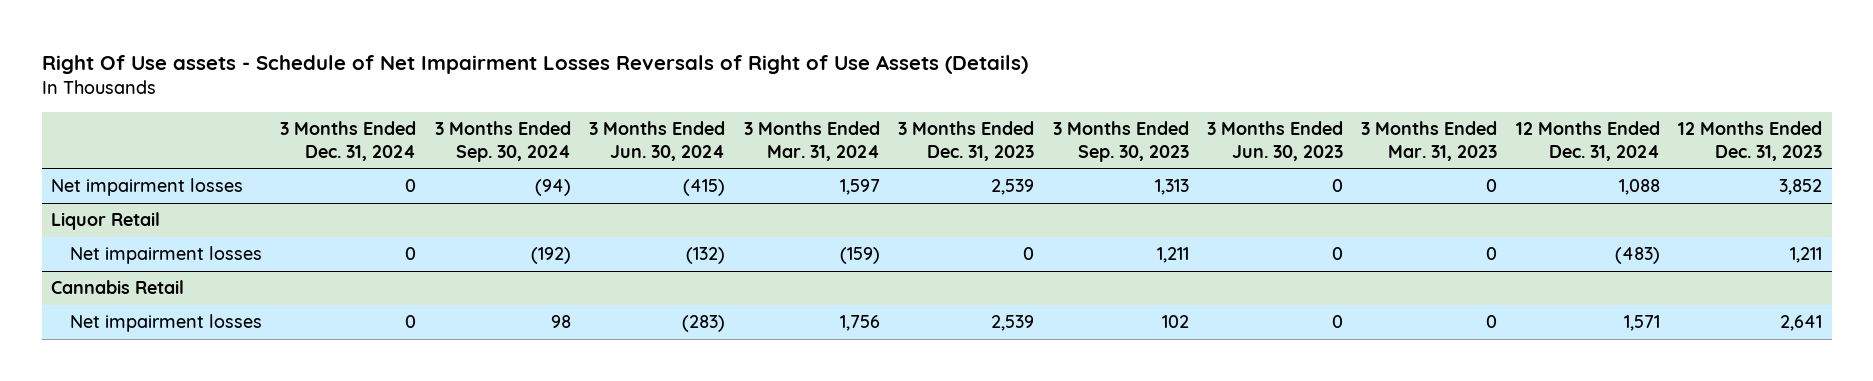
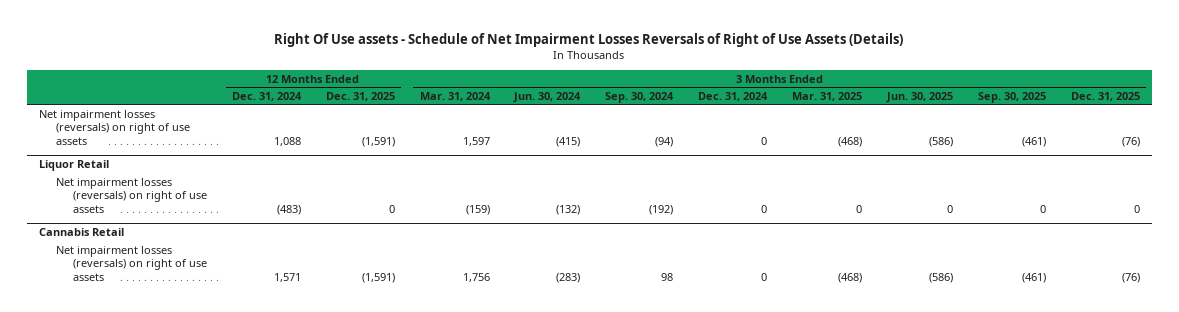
- | 3 Months Ended Dec. 31, 2024 | 3 Months Ended Sep. 30, 2024 | 3 Months Ended Jun. 30, 2024 | 3 Months Ended Mar. 31, 2024 | 3 Months Ended Dec. 31, 2023 | 3 Months Ended Sep. 30, 2023 | 3 Months Ended Jun. 30, 2023 | 3 Months Ended Mar. 31, 2023 | 12 Months Ended Dec. 31, 2024 | 12 Months Ended Dec. 31, 2023
+ | 12 Months Ended Dec. 31, 2024 | 12 Months Ended Dec. 31, 2025 | 3 Months Ended Mar. 31, 2024 | 3 Months Ended Jun. 30, 2024 | 3 Months Ended Sep. 30, 2024 | 3 Months Ended Dec. 31, 2024 | 3 Months Ended Mar. 31, 2025 | 3 Months Ended Jun. 30, 2025 | 3 Months Ended Sep. 30, 2025 | 3 Months Ended Dec. 31, 2025
- Net impairment losses | 0 | (94) | (415) | 1,597 | 2,539 | 1,313 | 0 | 0 | 1,088 | 3,852
+ Net impairment losses (reversals) on right of use assets | 1,088 | (1,591) | 1,597 | (415) | (94) | 0 | (468) | (586) | (461) | (76)
@ Liquor Retail
- Net impairment losses | 0 | (192) | (132) | (159) | 0 | 1,211 | 0 | 0 | (483) | 1,211
+ Net impairment losses (reversals) on right of use assets | (483) | 0 | (159) | (132) | (192) | 0 | 0 | 0 | 0 | 0
@ Cannabis Retail
- Net impairment losses | 0 | 98 | (283) | 1,756 | 2,539 | 102 | 0 | 0 | 1,571 | 2,641
+ Net impairment losses (reversals) on right of use assets | 1,571 | (1,591) | 1,756 | (283) | 98 | 0 | (468) | (586) | (461) | (76)

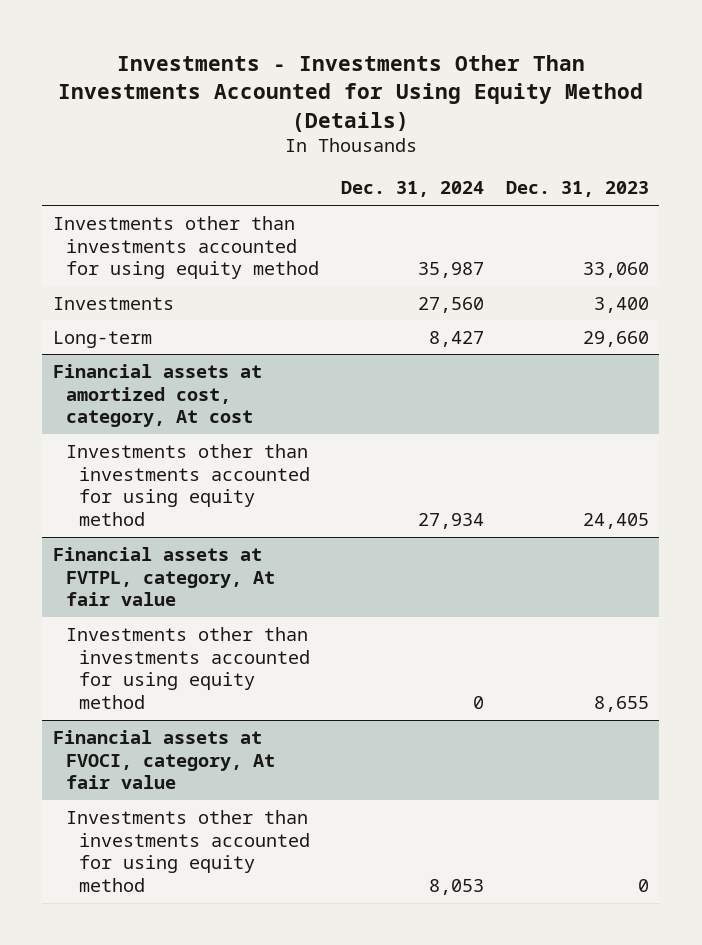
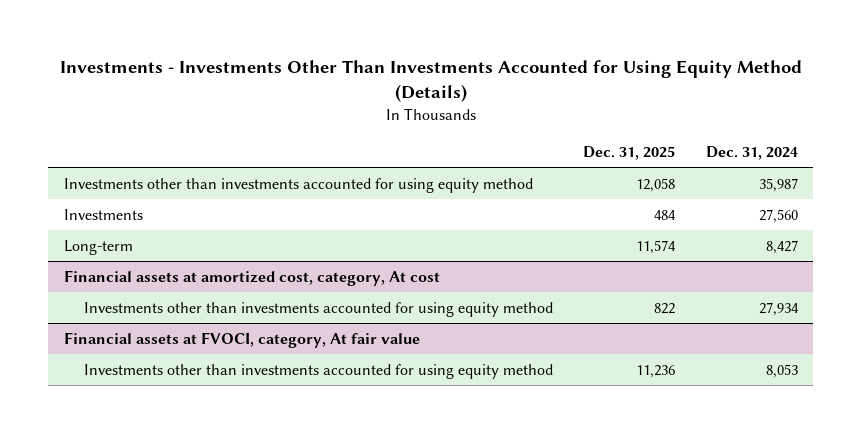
- | Dec. 31, 2024 | Dec. 31, 2023
+ | Dec. 31, 2025 | Dec. 31, 2024
- Financial assets at FVTPL, category, At fair value
- Investments other than investments accounted for using equity method | 0 | 8,655

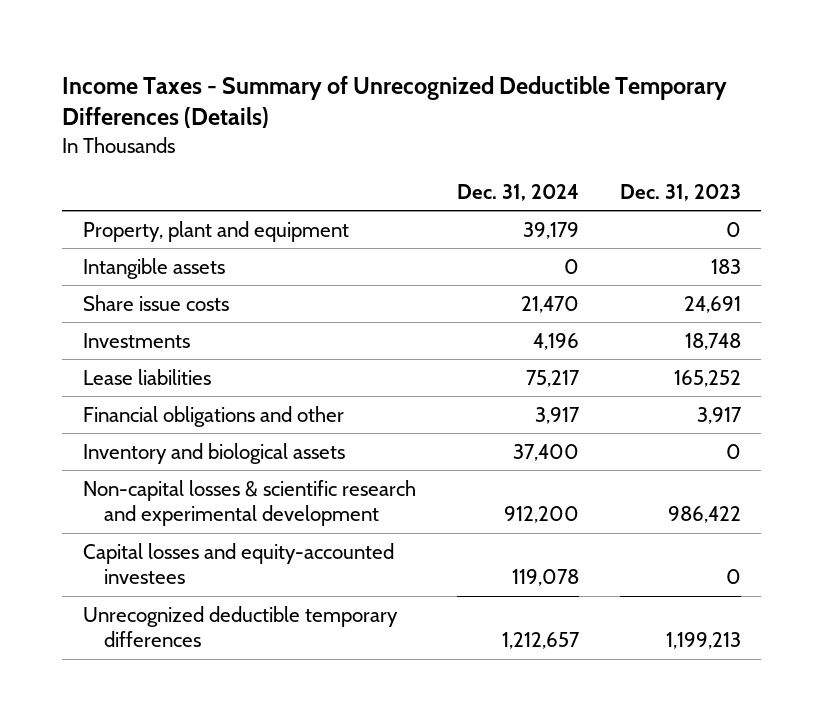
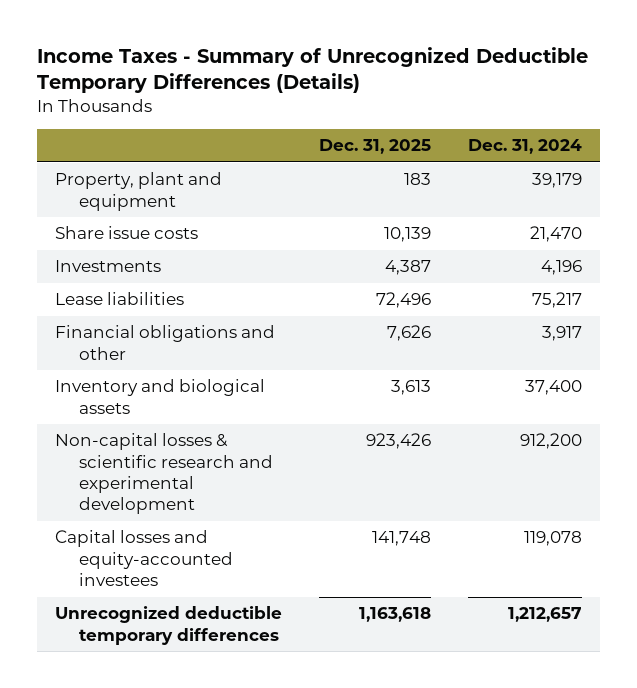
- | Dec. 31, 2024 | Dec. 31, 2023
+ | Dec. 31, 2025 | Dec. 31, 2024
- Intangible assets | 0 | 183

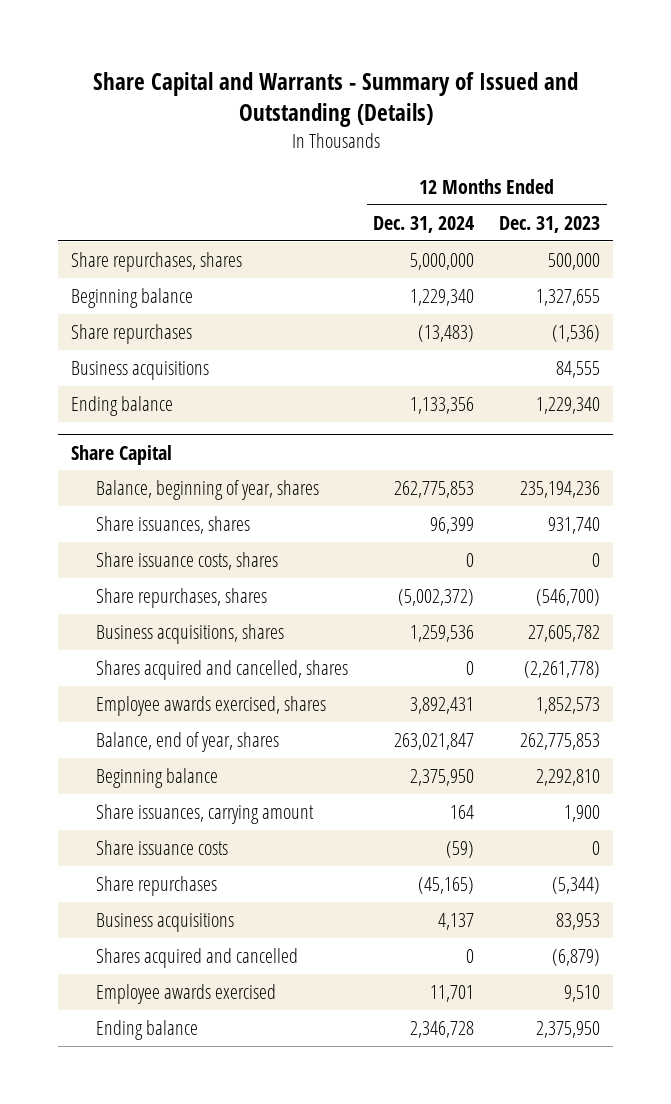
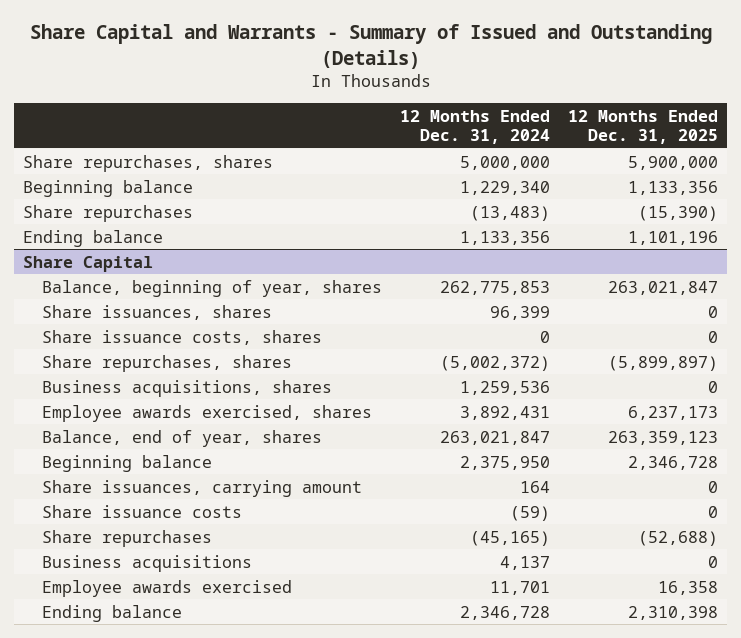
- | 12 Months Ended Dec. 31, 2024 | 12 Months Ended Dec. 31, 2023
+ | 12 Months Ended Dec. 31, 2024 | 12 Months Ended Dec. 31, 2025
- Business acquisitions | | 84,555
@ Share Capital
- Shares acquired and cancelled, shares | 0 | (2,261,778)
- Shares acquired and cancelled | 0 | (6,879)

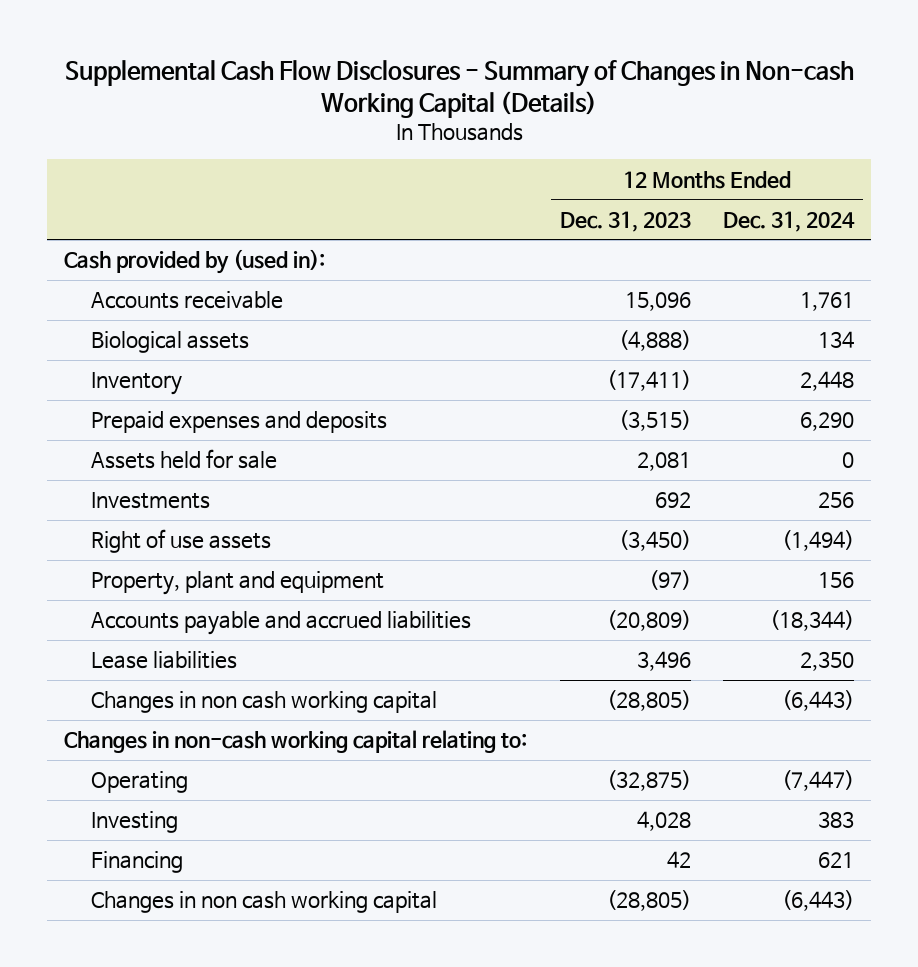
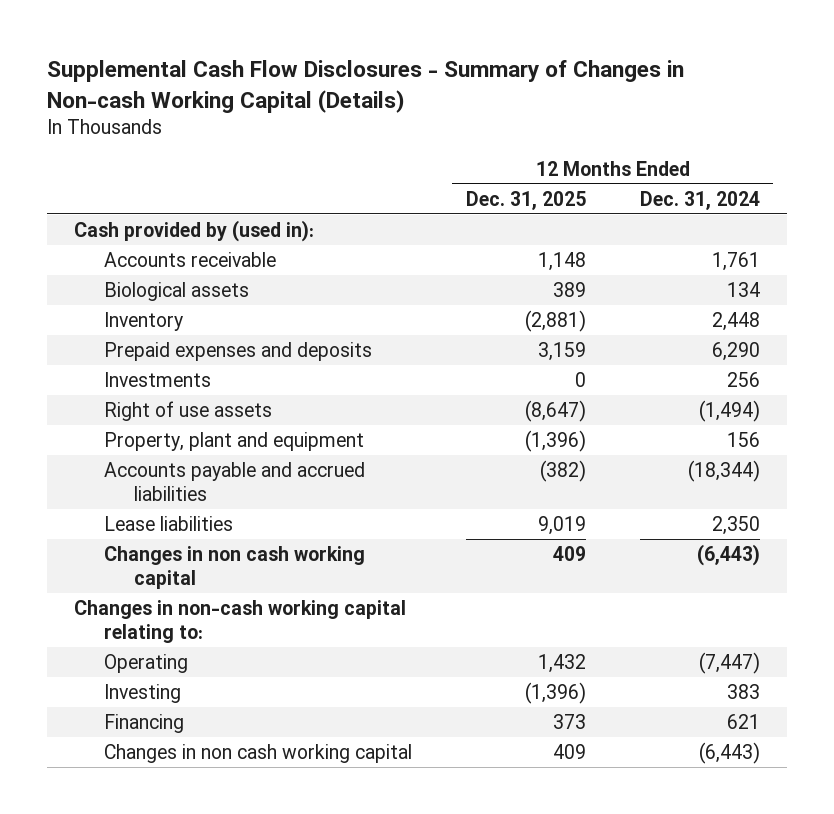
- | 12 Months Ended Dec. 31, 2023 | 12 Months Ended Dec. 31, 2024
+ | 12 Months Ended Dec. 31, 2025 | 12 Months Ended Dec. 31, 2024
- Assets held for sale | 2,081 | 0

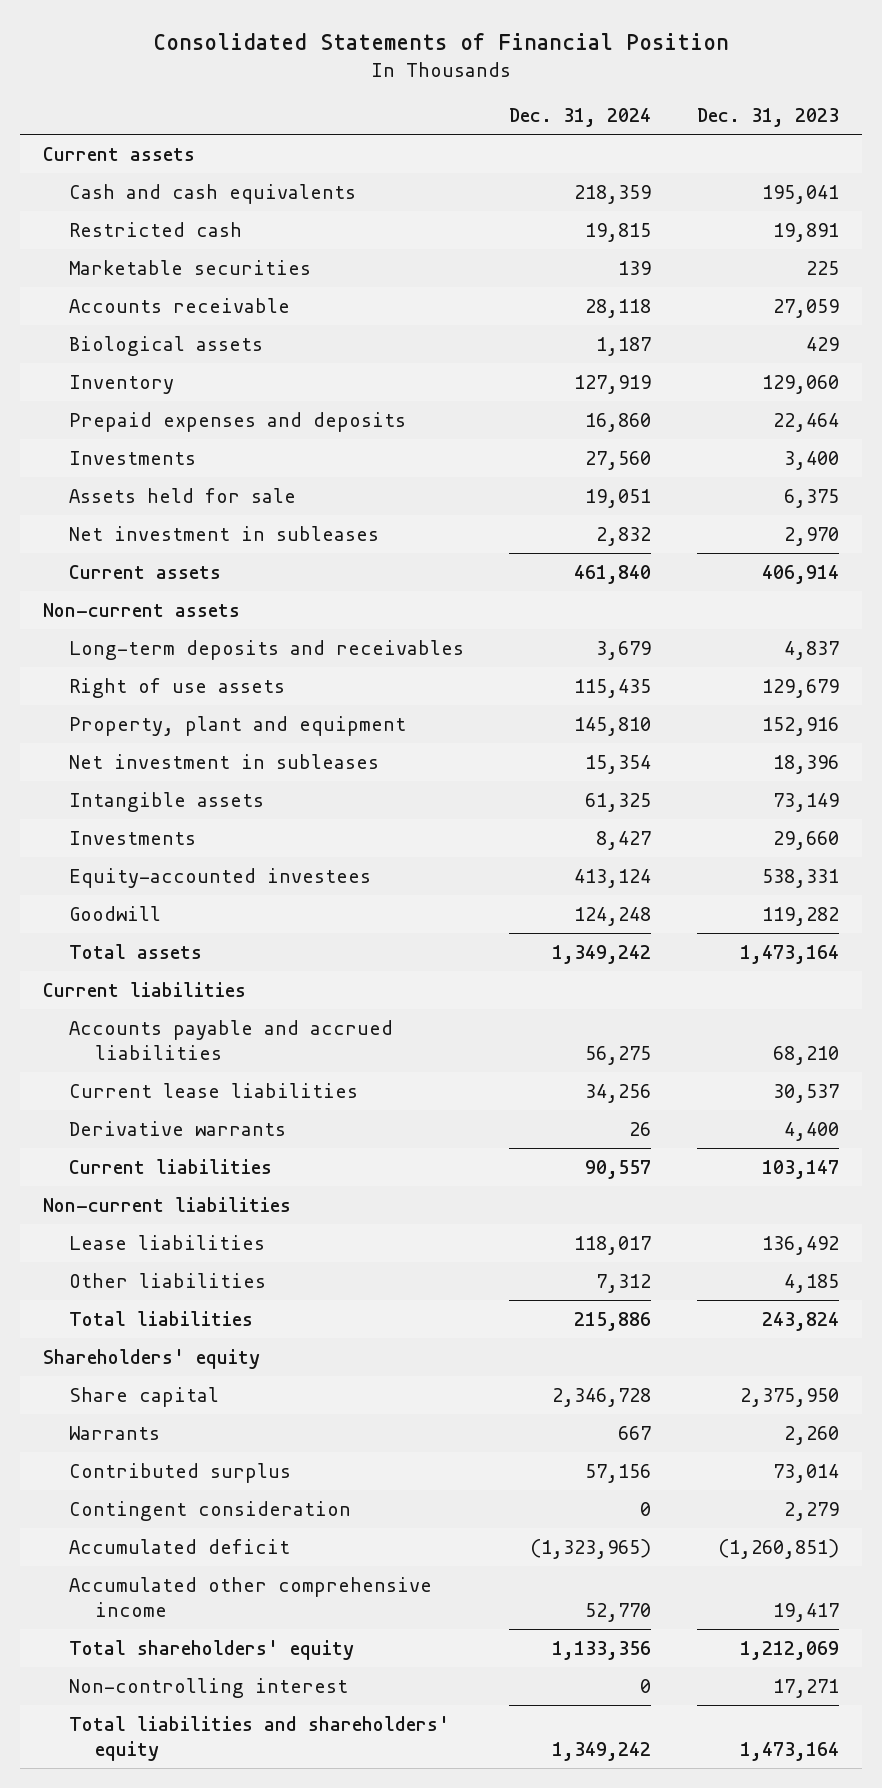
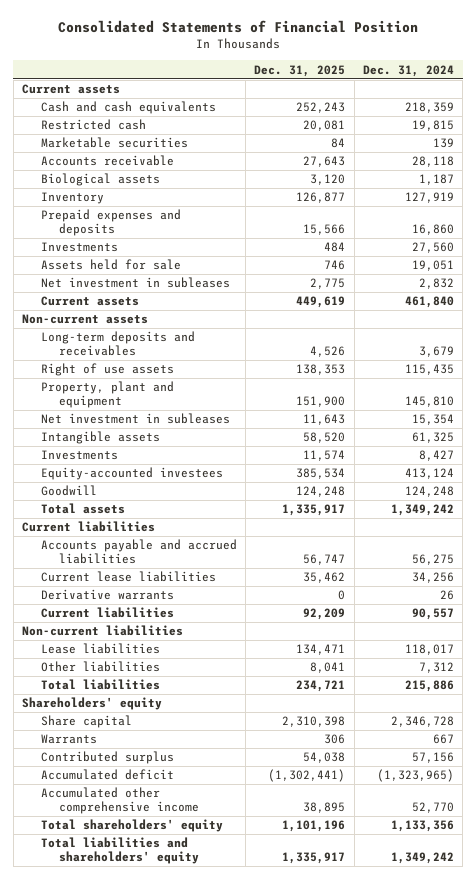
- | Dec. 31, 2024 | Dec. 31, 2023
+ | Dec. 31, 2025 | Dec. 31, 2024
- Contingent consideration | 0 | 2,279
- Non-controlling interest | 0 | 17,271

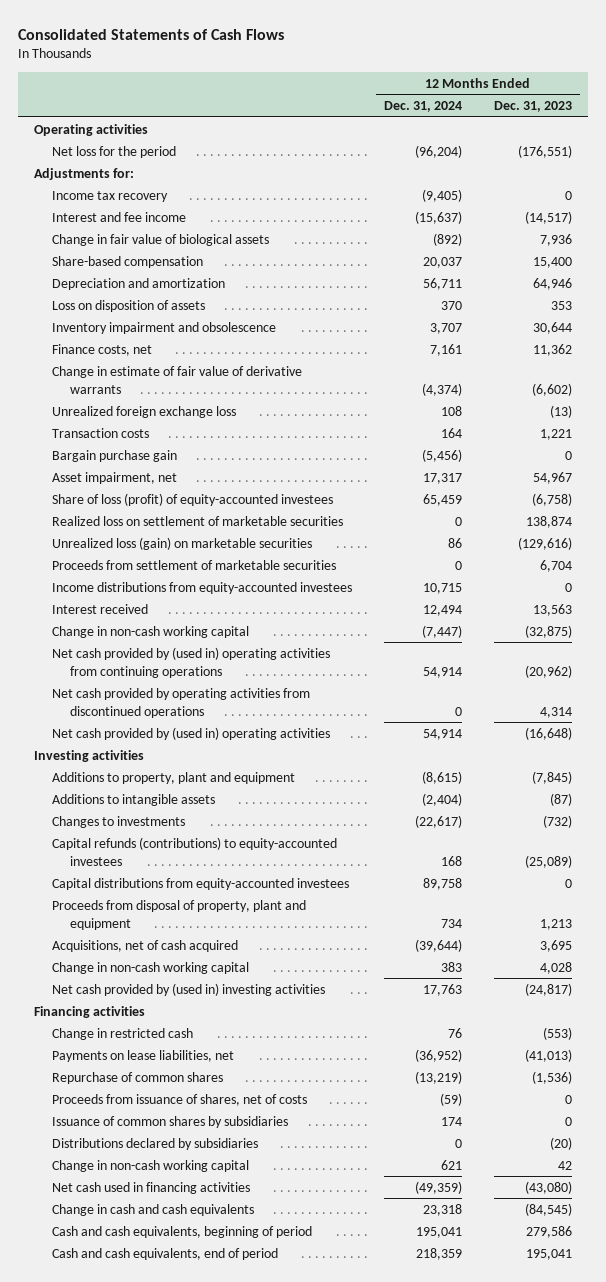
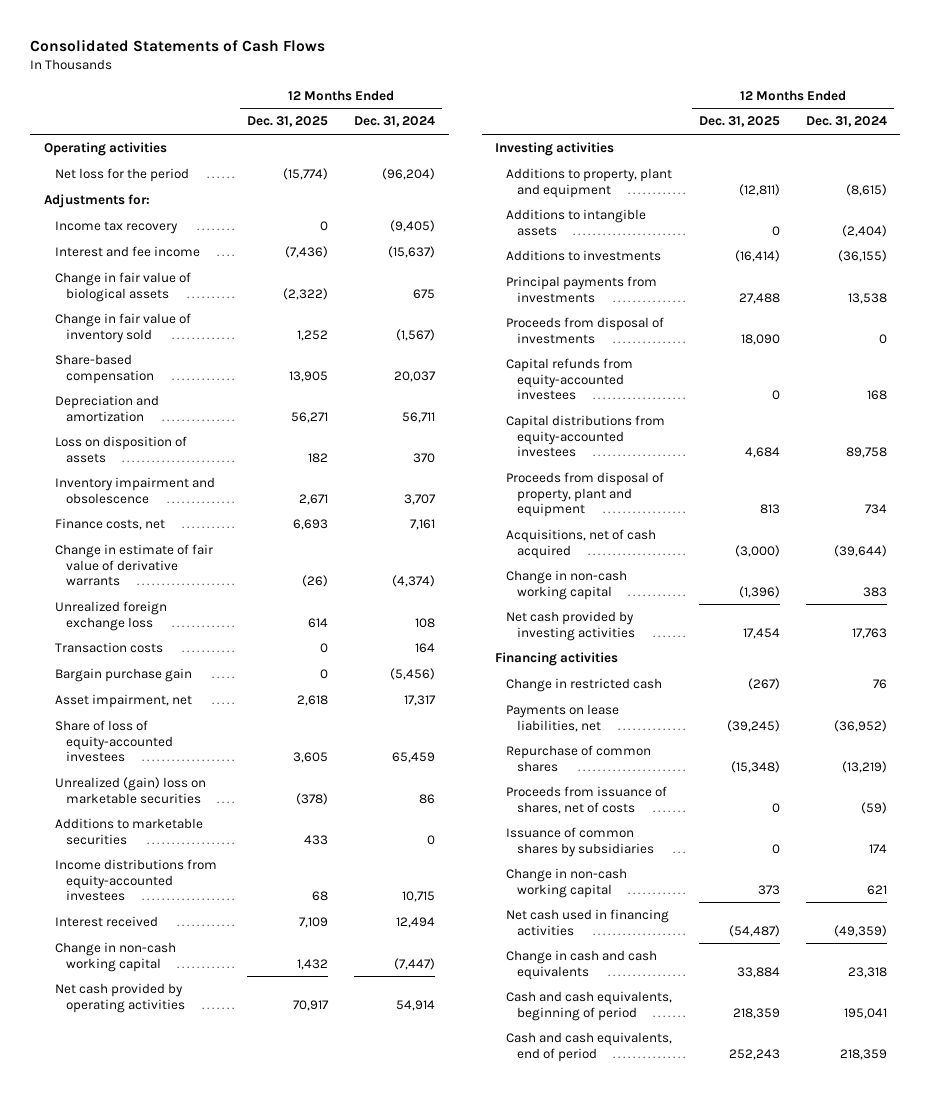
- | 12 Months Ended Dec. 31, 2024 | 12 Months Ended Dec. 31, 2023
+ | 12 Months Ended Dec. 31, 2025 | 12 Months Ended Dec. 31, 2024
- Change in fair value of biological assets | (892) | 7,936
+ Change in fair value of biological assets | (2,322) | 675
+ Change in fair value of inventory sold | 1,252 | (1,567)
- Share of loss (profit) of equity-accounted investees | 65,459 | (6,758)
- Realized loss on settlement of marketable securities | 0 | 138,874
- Unrealized loss (gain) on marketable securities | 86 | (129,616)
- Proceeds from settlement of marketable securities | 0 | 6,704
+ Share of loss of equity-accounted investees | 3,605 | 65,459
+ Unrealized (gain) loss on marketable securities | (378) | 86
+ Additions to marketable securities | 433 | 0
- Net cash provided by (used in) operating activities from continuing operations | 54,914 | (20,962)
- Net cash provided by operating activities from discontinued operations | 0 | 4,314
- Net cash provided by (used in) operating activities | 54,914 | (16,648)
+ Net cash provided by operating activities | 70,917 | 54,914
- Changes to investments | (22,617) | (732)
- Capital refunds (contributions) to equity-accounted investees | 168 | (25,089)
+ Additions to investments | (16,414) | (36,155)
+ Principal payments from investments | 27,488 | 13,538
+ Proceeds from disposal of investments | 18,090 | 0
+ Capital refunds from equity-accounted investees | 0 | 168
- Net cash provided by (used in) investing activities | 17,763 | (24,817)
+ Net cash provided by investing activities | 17,454 | 17,763
- Distributions declared by subsidiaries | 0 | (20)

